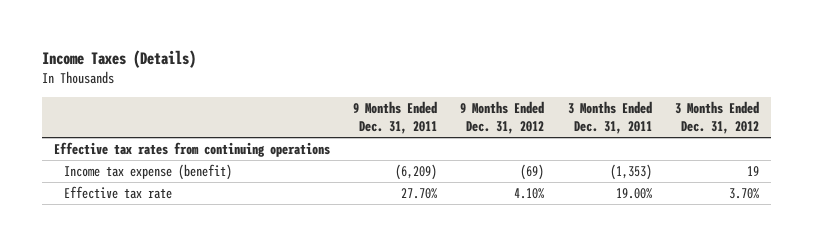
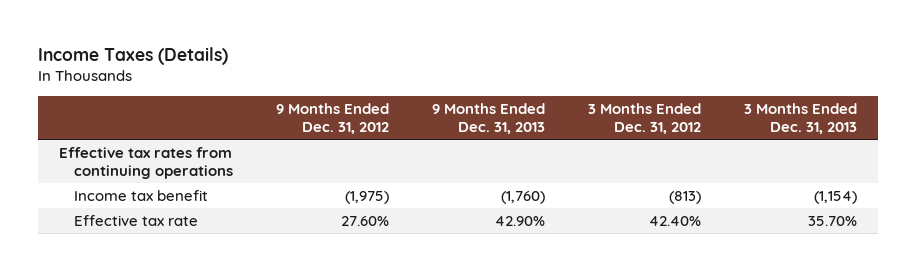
- | 9 Months Ended Dec. 31, 2011 | 9 Months Ended Dec. 31, 2012 | 3 Months Ended Dec. 31, 2011 | 3 Months Ended Dec. 31, 2012
+ | 9 Months Ended Dec. 31, 2012 | 9 Months Ended Dec. 31, 2013 | 3 Months Ended Dec. 31, 2012 | 3 Months Ended Dec. 31, 2013
- Income tax expense (benefit) | (6,209) | (69) | (1,353) | 19
- Effective tax rate | 27.70% | 4.10% | 19.00% | 3.70%
+ Income tax benefit | (1,975) | (1,760) | (813) | (1,154)
+ Effective tax rate | 27.60% | 42.90% | 42.40% | 35.70%

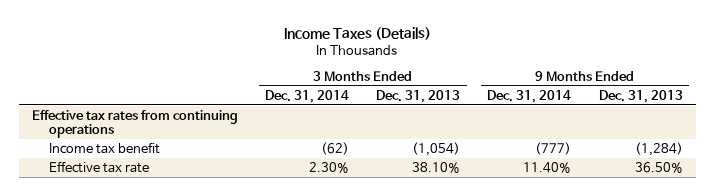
- | 9 Months Ended Dec. 31, 2012 | 9 Months Ended Dec. 31, 2013 | 3 Months Ended Dec. 31, 2012 | 3 Months Ended Dec. 31, 2013
+ | 3 Months Ended Dec. 31, 2014 | 3 Months Ended Dec. 31, 2013 | 9 Months Ended Dec. 31, 2014 | 9 Months Ended Dec. 31, 2013
- Income tax benefit | (1,975) | (1,760) | (813) | (1,154)
- Effective tax rate | 27.60% | 42.90% | 42.40% | 35.70%
+ Income tax benefit | (62) | (1,054) | (777) | (1,284)
+ Effective tax rate | 2.30% | 38.10% | 11.40% | 36.50%

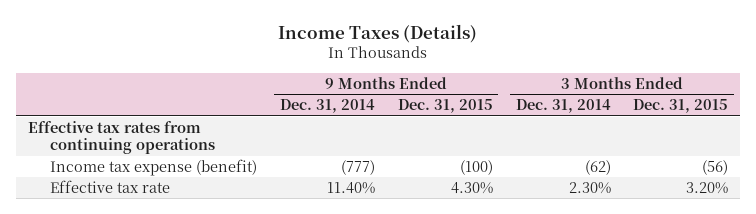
- | 3 Months Ended Dec. 31, 2014 | 3 Months Ended Dec. 31, 2013 | 9 Months Ended Dec. 31, 2014 | 9 Months Ended Dec. 31, 2013
+ | 9 Months Ended Dec. 31, 2014 | 9 Months Ended Dec. 31, 2015 | 3 Months Ended Dec. 31, 2014 | 3 Months Ended Dec. 31, 2015
- Income tax benefit | (62) | (1,054) | (777) | (1,284)
+ Income tax expense (benefit) | (777) | (100) | (62) | (56)

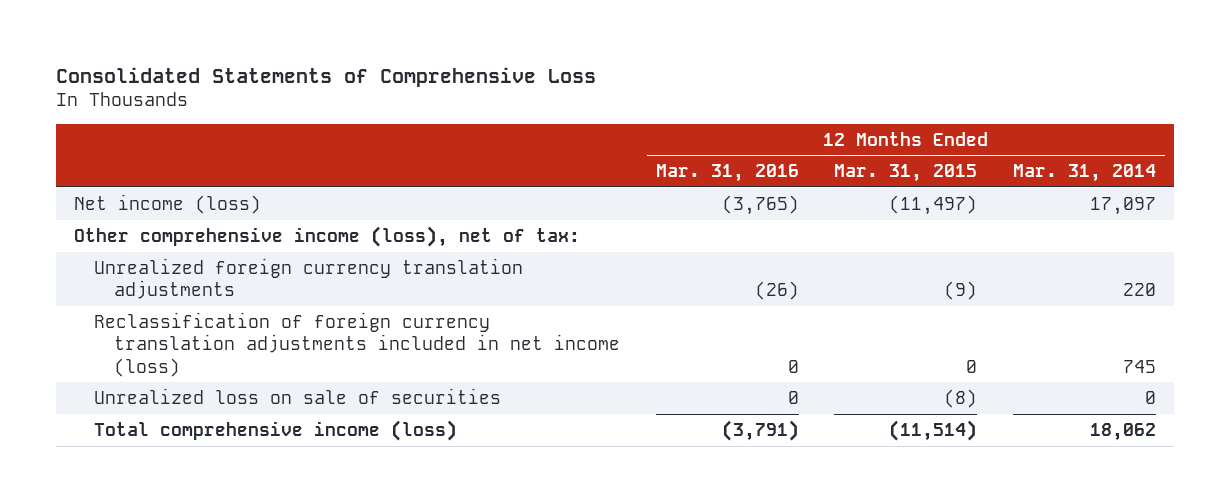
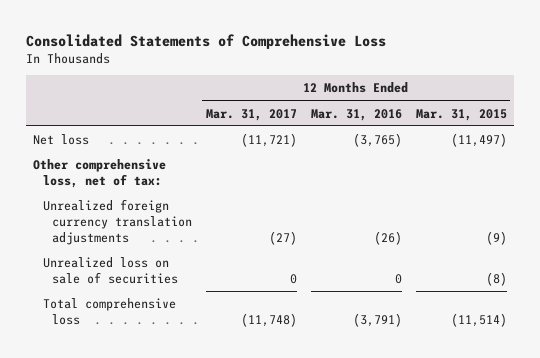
- | 12 Months Ended Mar. 31, 2016 | 12 Months Ended Mar. 31, 2015 | 12 Months Ended Mar. 31, 2014
+ | 12 Months Ended Mar. 31, 2017 | 12 Months Ended Mar. 31, 2016 | 12 Months Ended Mar. 31, 2015
- Net income (loss) | (3,765) | (11,497) | 17,097
- Other comprehensive income (loss), net of tax:
+ Net loss | (11,721) | (3,765) | (11,497)
+ Other comprehensive loss, net of tax:
- Reclassification of foreign currency translation adjustments included in net income (loss) | 0 | 0 | 745
- Total comprehensive income (loss) | (3,791) | (11,514) | 18,062
+ Total comprehensive loss | (11,748) | (3,791) | (11,514)

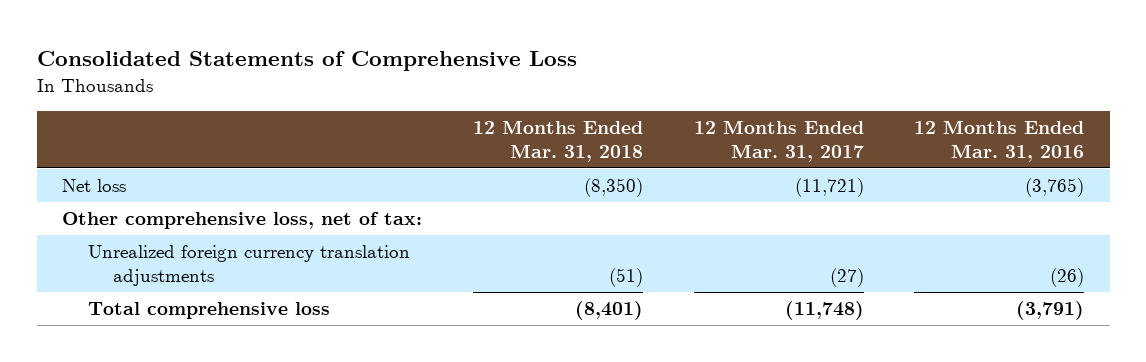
- | 12 Months Ended Mar. 31, 2017 | 12 Months Ended Mar. 31, 2016 | 12 Months Ended Mar. 31, 2015
+ | 12 Months Ended Mar. 31, 2018 | 12 Months Ended Mar. 31, 2017 | 12 Months Ended Mar. 31, 2016
- Unrealized loss on sale of securities | 0 | 0 | (8)

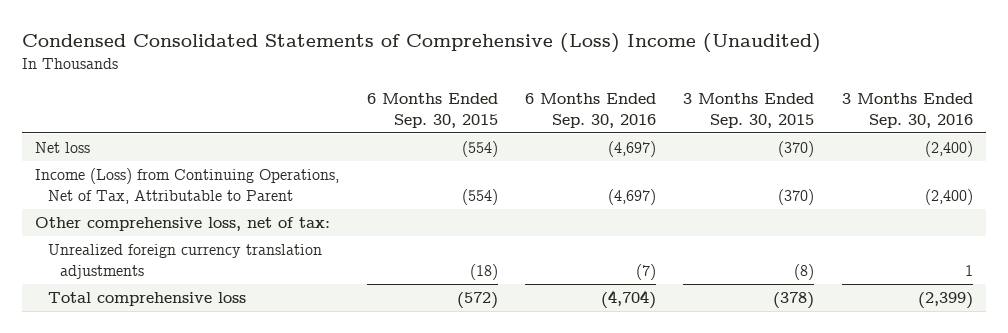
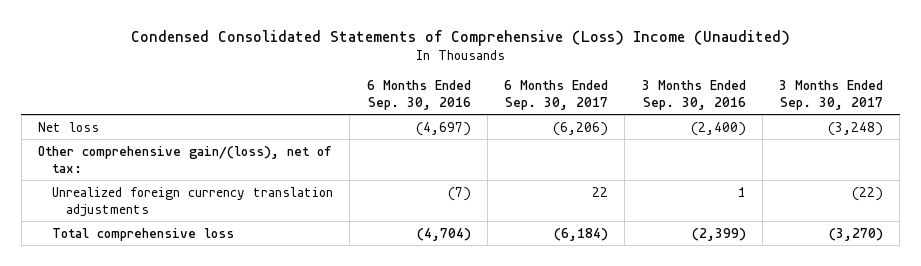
- | 6 Months Ended Sep. 30, 2015 | 6 Months Ended Sep. 30, 2016 | 3 Months Ended Sep. 30, 2015 | 3 Months Ended Sep. 30, 2016
+ | 6 Months Ended Sep. 30, 2016 | 6 Months Ended Sep. 30, 2017 | 3 Months Ended Sep. 30, 2016 | 3 Months Ended Sep. 30, 2017
- Income (Loss) from Continuing Operations, Net of Tax, Attributable to Parent | (554) | (4,697) | (370) | (2,400)
- Other comprehensive loss, net of tax:
+ Other comprehensive gain/(loss), net of tax:

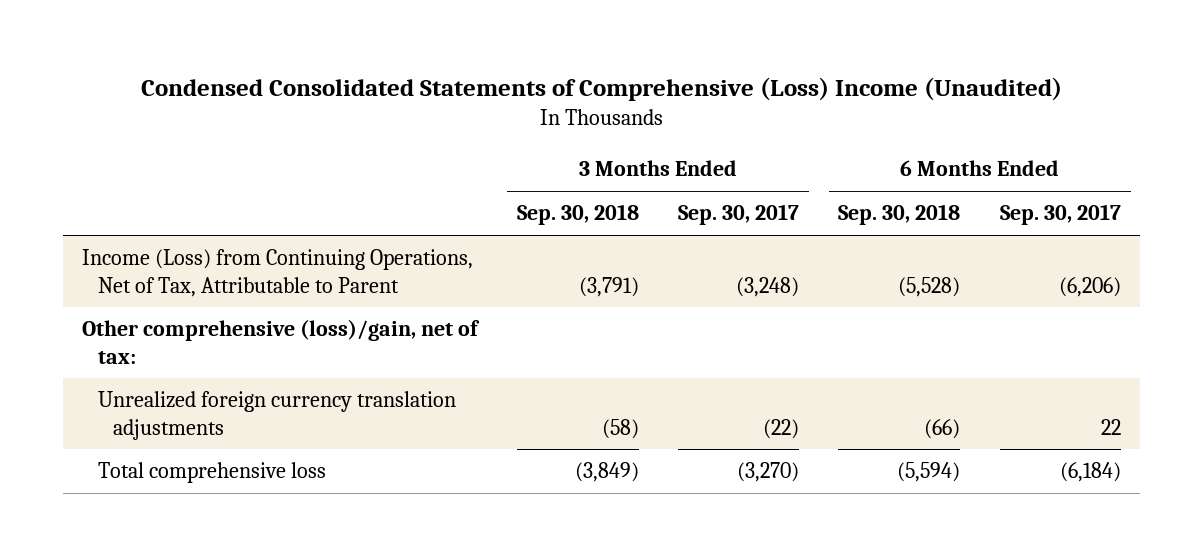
- | 6 Months Ended Sep. 30, 2016 | 6 Months Ended Sep. 30, 2017 | 3 Months Ended Sep. 30, 2016 | 3 Months Ended Sep. 30, 2017
+ | 3 Months Ended Sep. 30, 2018 | 3 Months Ended Sep. 30, 2017 | 6 Months Ended Sep. 30, 2018 | 6 Months Ended Sep. 30, 2017
- Net loss | (4,697) | (6,206) | (2,400) | (3,248)
- Other comprehensive gain/(loss), net of tax:
+ Income (Loss) from Continuing Operations, Net of Tax, Attributable to Parent | (3,791) | (3,248) | (5,528) | (6,206)
+ Other comprehensive (loss)/gain, net of tax:

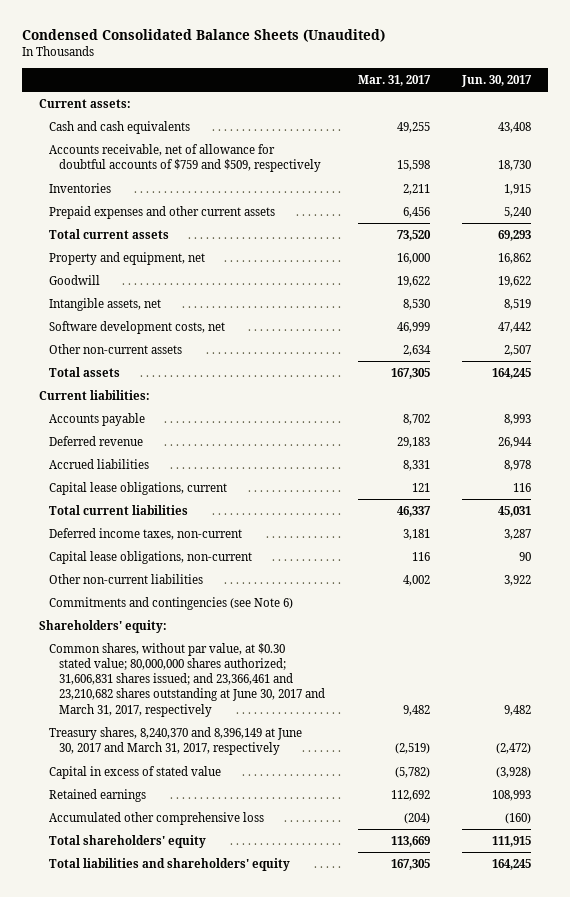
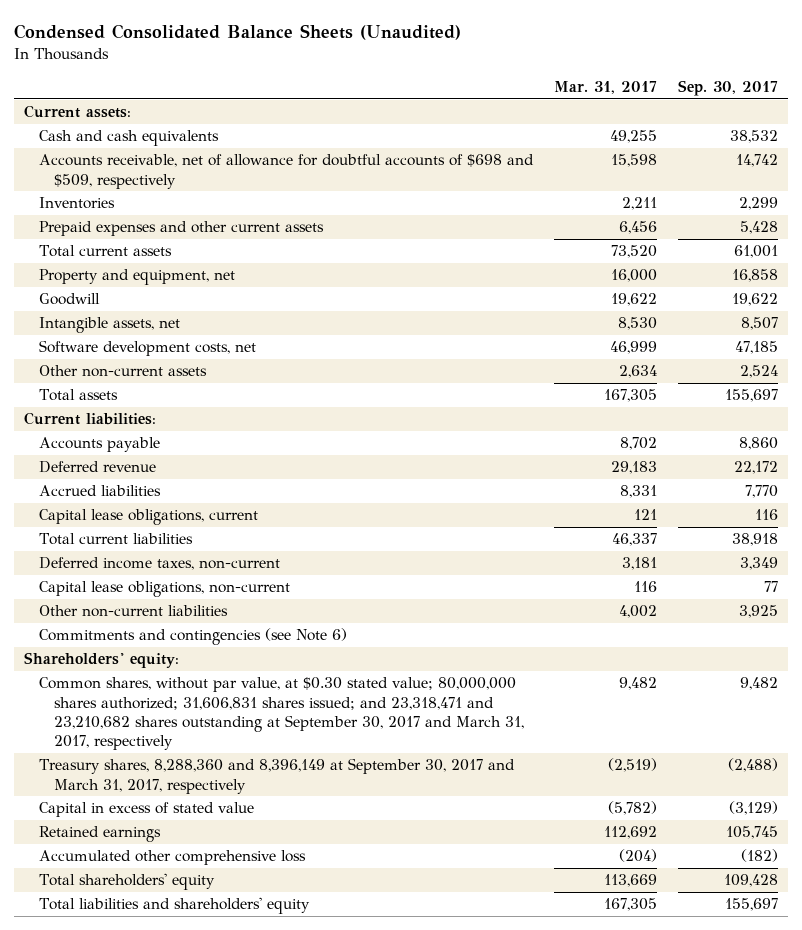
- | Mar. 31, 2017 | Jun. 30, 2017
+ | Mar. 31, 2017 | Sep. 30, 2017
- Accounts receivable, net of allowance for doubtful accounts of $759 and $509, respectively | 15,598 | 18,730
+ Accounts receivable, net of allowance for doubtful accounts of $698 and $509, respectively | 15,598 | 14,742
- Common shares, without par value, at $0.30 stated value; 80,000,000 shares authorized; 31,606,831 shares issued; and 23,366,461 and 23,210,682 shares outstanding at June 30, 2017 and March 31, 2017, respectively | 9,482 | 9,482
- Treasury shares, 8,240,370 and 8,396,149 at June 30, 2017 and March 31, 2017, respectively | (2,519) | (2,472)
+ Common shares, without par value, at $0.30 stated value; 80,000,000 shares authorized; 31,606,831 shares issued; and 23,318,471 and 23,210,682 shares outstanding at September 30, 2017 and March 31, 2017, respectively | 9,482 | 9,482
+ Treasury shares, 8,288,360 and 8,396,149 at September 30, 2017 and March 31, 2017, respectively | (2,519) | (2,488)

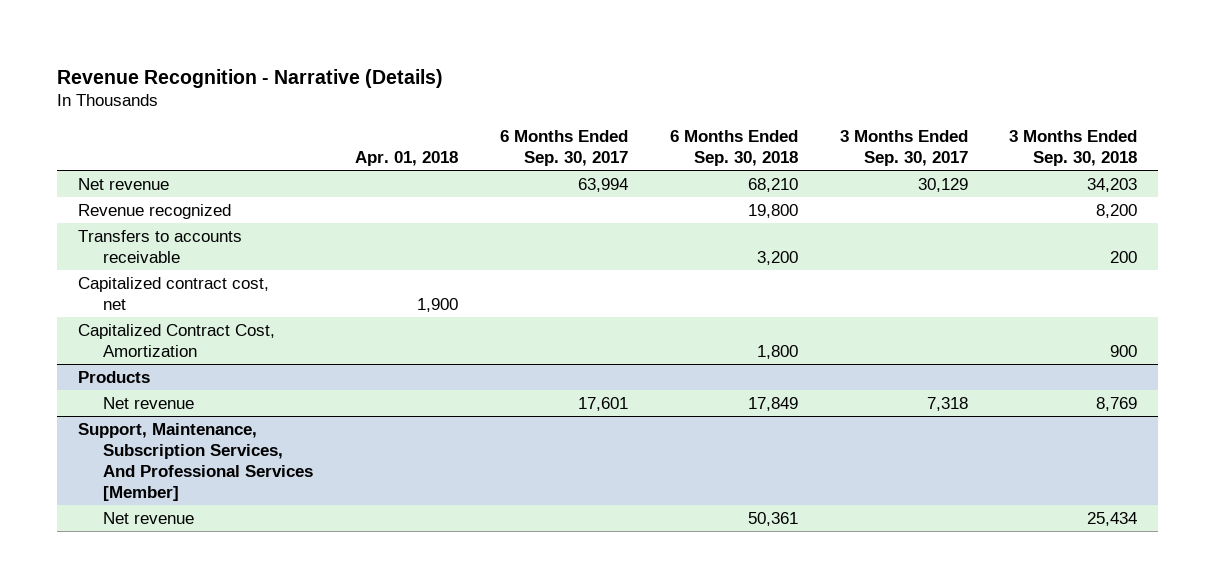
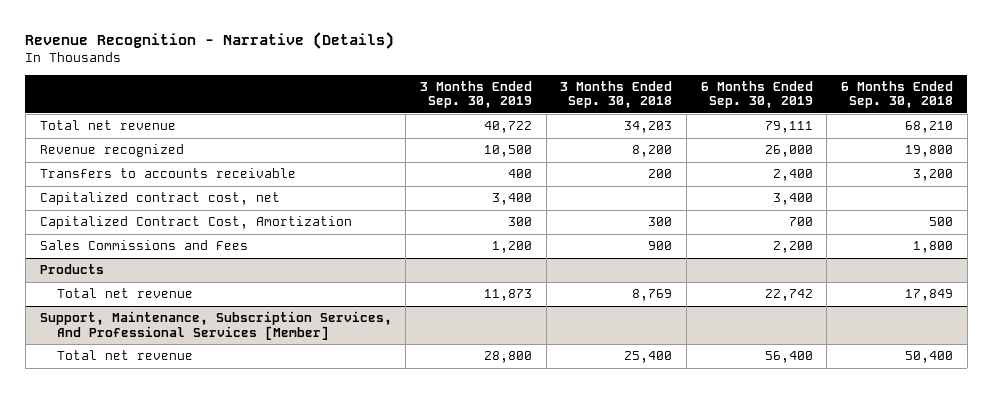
- | Apr. 01, 2018 | 6 Months Ended Sep. 30, 2017 | 6 Months Ended Sep. 30, 2018 | 3 Months Ended Sep. 30, 2017 | 3 Months Ended Sep. 30, 2018
+ | 3 Months Ended Sep. 30, 2019 | 3 Months Ended Sep. 30, 2018 | 6 Months Ended Sep. 30, 2019 | 6 Months Ended Sep. 30, 2018
- Net revenue | | 63,994 | 68,210 | 30,129 | 34,203
+ Total net revenue | 40,722 | 34,203 | 79,111 | 68,210
- Capitalized Contract Cost, Amortization | | | 1,800 | | 900
+ Capitalized Contract Cost, Amortization | 300 | 300 | 700 | 500
+ Sales Commissions and Fees | 1,200 | 900 | 2,200 | 1,800
@ Products
- Net revenue | | 17,601 | 17,849 | 7,318 | 8,769
+ Total net revenue | 11,873 | 8,769 | 22,742 | 17,849
@ Support, Maintenance, Subscription Services, And Professional Services [Member]
- Net revenue | | | 50,361 | | 25,434
+ Total net revenue | 28,800 | 25,400 | 56,400 | 50,400

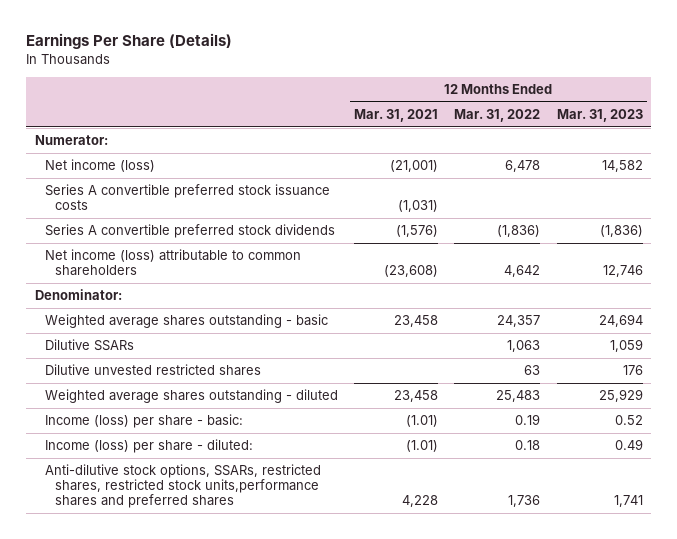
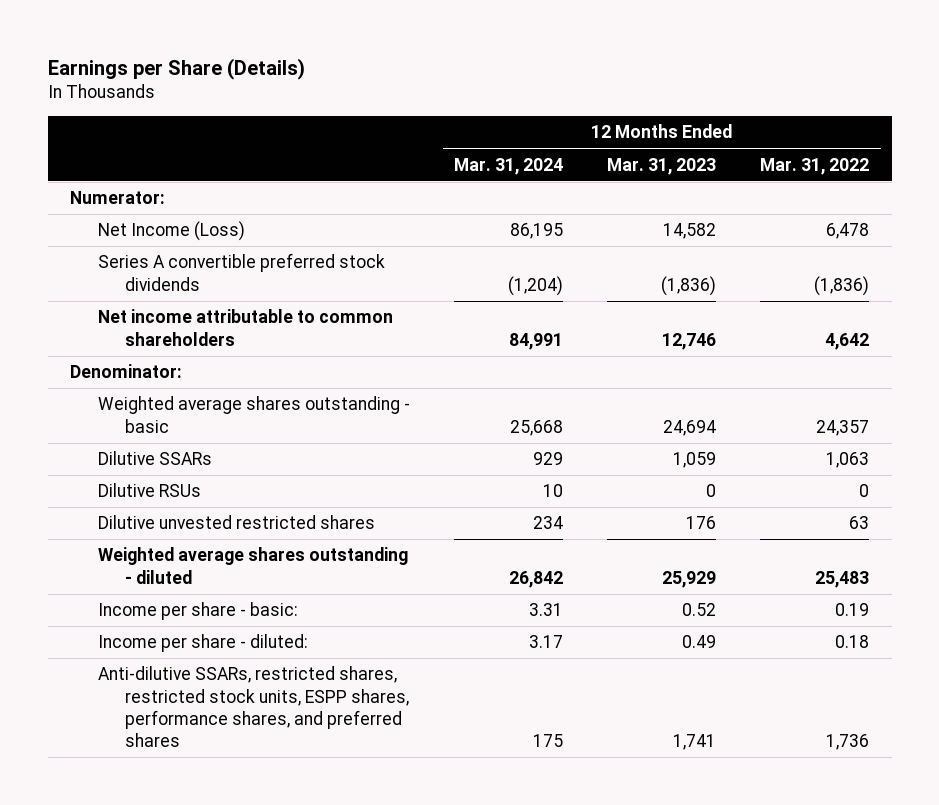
- Earnings Per Share (Details)
+ Earnings per Share (Details)
- | 12 Months Ended Mar. 31, 2021 | 12 Months Ended Mar. 31, 2022 | 12 Months Ended Mar. 31, 2023
+ | 12 Months Ended Mar. 31, 2024 | 12 Months Ended Mar. 31, 2023 | 12 Months Ended Mar. 31, 2022
- Net income (loss) | (21,001) | 6,478 | 14,582
- Series A convertible preferred stock issuance costs | (1,031) | |
+ Net Income (Loss) | 86,195 | 14,582 | 6,478
- Net income (loss) attributable to common shareholders | (23,608) | 4,642 | 12,746
+ Net income attributable to common shareholders | 84,991 | 12,746 | 4,642
+ Dilutive RSUs | 10 | 0 | 0
- Income (loss) per share - basic: | (1.01) | 0.19 | 0.52
- Income (loss) per share - diluted: | (1.01) | 0.18 | 0.49
- Anti-dilutive stock options, SSARs, restricted shares, restricted stock units,performance shares and preferred shares | 4,228 | 1,736 | 1,741
+ Income per share - basic: | 3.31 | 0.52 | 0.19
+ Income per share - diluted: | 3.17 | 0.49 | 0.18
+ Anti-dilutive SSARs, restricted shares, restricted stock units, ESPP shares, performance shares, and preferred shares | 175 | 1,741 | 1,736

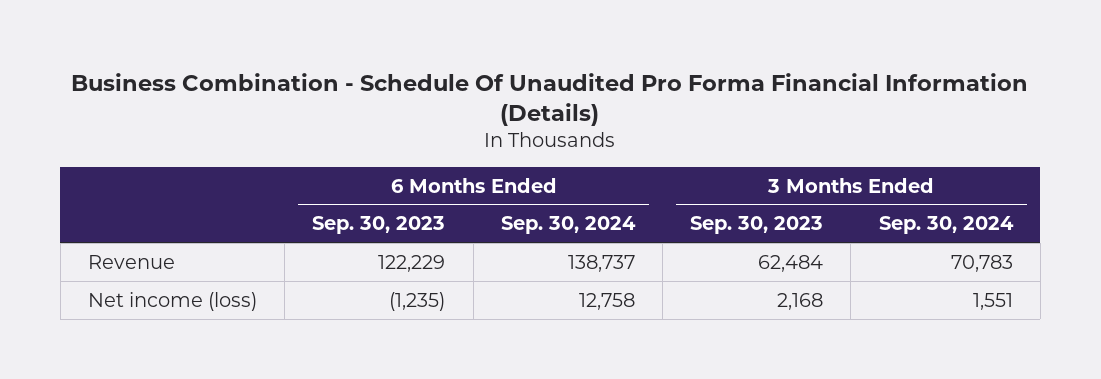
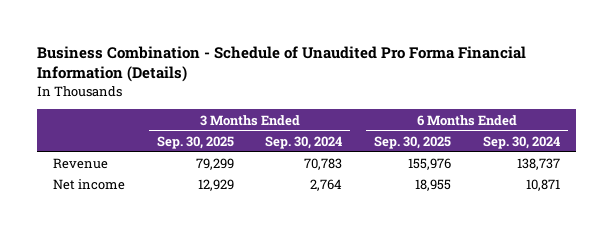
- Business Combination - Schedule Of Unaudited Pro Forma Financial Information (Details)
+ Business Combination - Schedule of Unaudited Pro Forma Financial Information (Details)
- | 6 Months Ended Sep. 30, 2023 | 6 Months Ended Sep. 30, 2024 | 3 Months Ended Sep. 30, 2023 | 3 Months Ended Sep. 30, 2024
+ | 3 Months Ended Sep. 30, 2025 | 3 Months Ended Sep. 30, 2024 | 6 Months Ended Sep. 30, 2025 | 6 Months Ended Sep. 30, 2024
- Net income (loss) | (1,235) | 12,758 | 2,168 | 1,551
+ Net income | 12,929 | 2,764 | 18,955 | 10,871

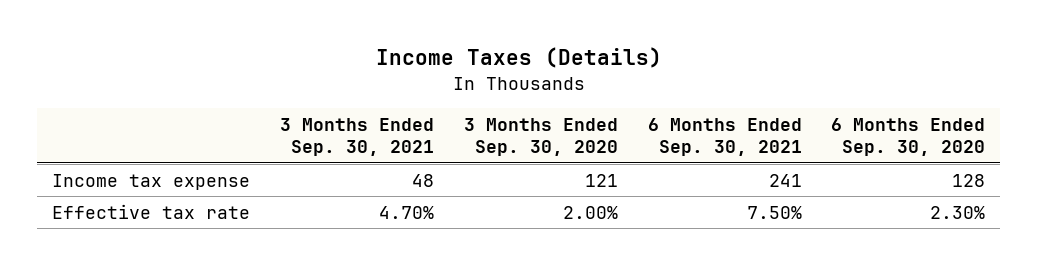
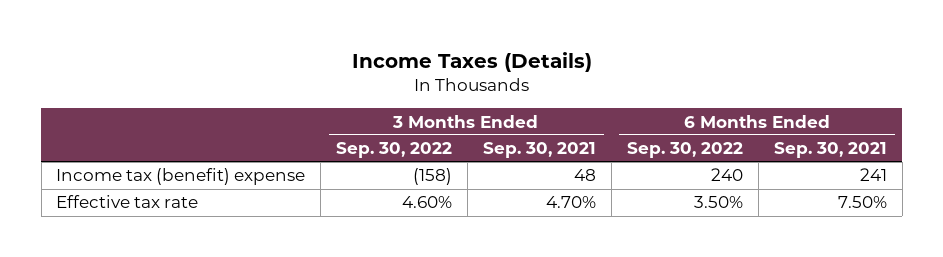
- | 3 Months Ended Sep. 30, 2021 | 3 Months Ended Sep. 30, 2020 | 6 Months Ended Sep. 30, 2021 | 6 Months Ended Sep. 30, 2020
+ | 3 Months Ended Sep. 30, 2022 | 3 Months Ended Sep. 30, 2021 | 6 Months Ended Sep. 30, 2022 | 6 Months Ended Sep. 30, 2021
- Income tax expense | 48 | 121 | 241 | 128
+ Income tax (benefit) expense | (158) | 48 | 240 | 241

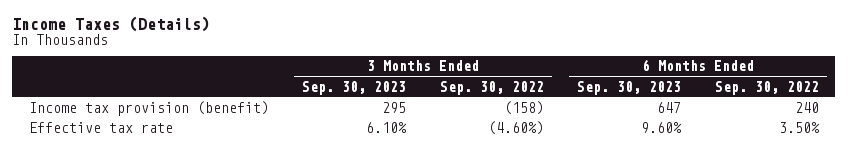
- | 3 Months Ended Sep. 30, 2022 | 3 Months Ended Sep. 30, 2021 | 6 Months Ended Sep. 30, 2022 | 6 Months Ended Sep. 30, 2021
+ | 3 Months Ended Sep. 30, 2023 | 3 Months Ended Sep. 30, 2022 | 6 Months Ended Sep. 30, 2023 | 6 Months Ended Sep. 30, 2022
- Income tax (benefit) expense | (158) | 48 | 240 | 241
- Effective tax rate | 4.60% | 4.70% | 3.50% | 7.50%
+ Income tax provision (benefit) | 295 | (158) | 647 | 240
+ Effective tax rate | 6.10% | (4.60%) | 9.60% | 3.50%

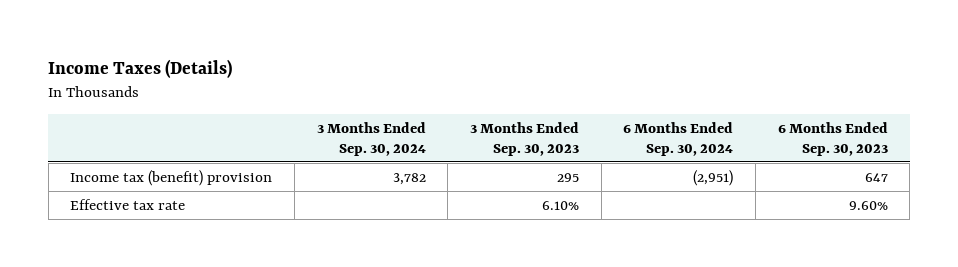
- | 3 Months Ended Sep. 30, 2023 | 3 Months Ended Sep. 30, 2022 | 6 Months Ended Sep. 30, 2023 | 6 Months Ended Sep. 30, 2022
+ | 3 Months Ended Sep. 30, 2024 | 3 Months Ended Sep. 30, 2023 | 6 Months Ended Sep. 30, 2024 | 6 Months Ended Sep. 30, 2023
- Income tax provision (benefit) | 295 | (158) | 647 | 240
+ Income tax (benefit) provision | 3,782 | 295 | (2,951) | 647

